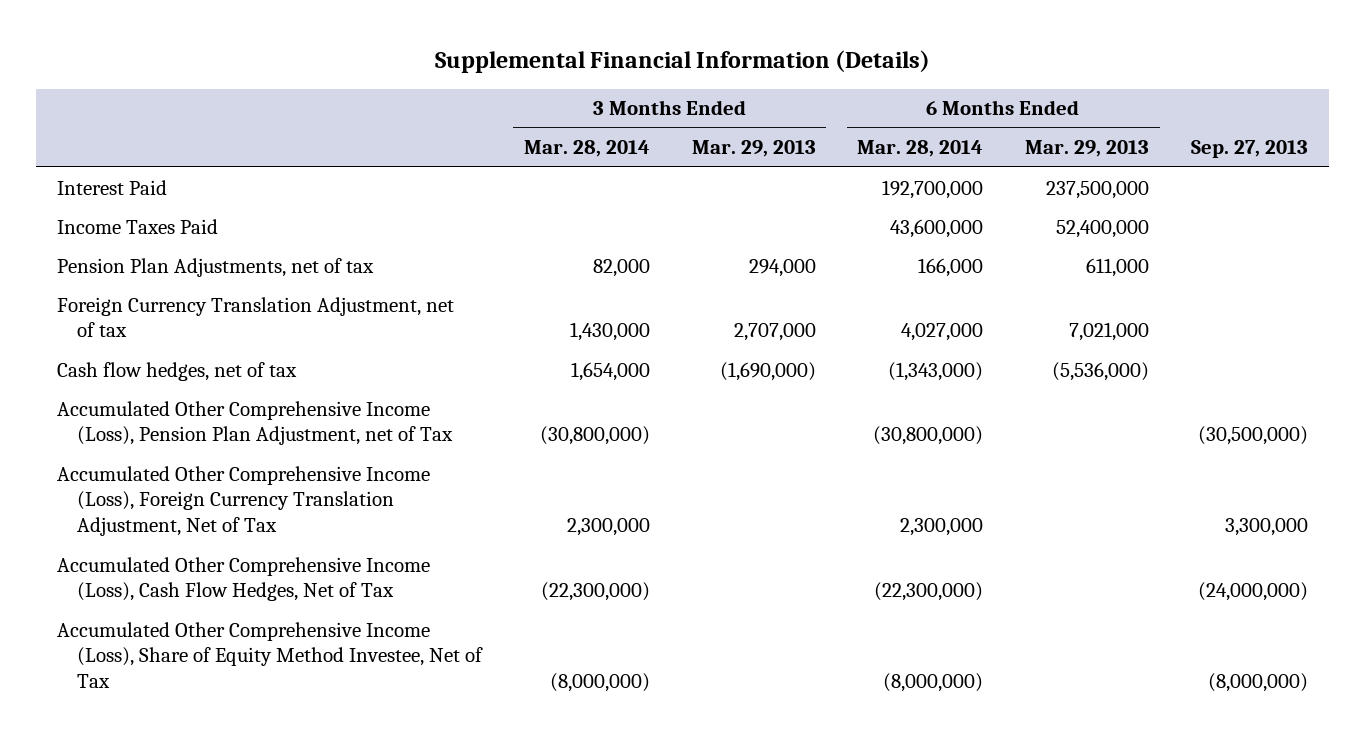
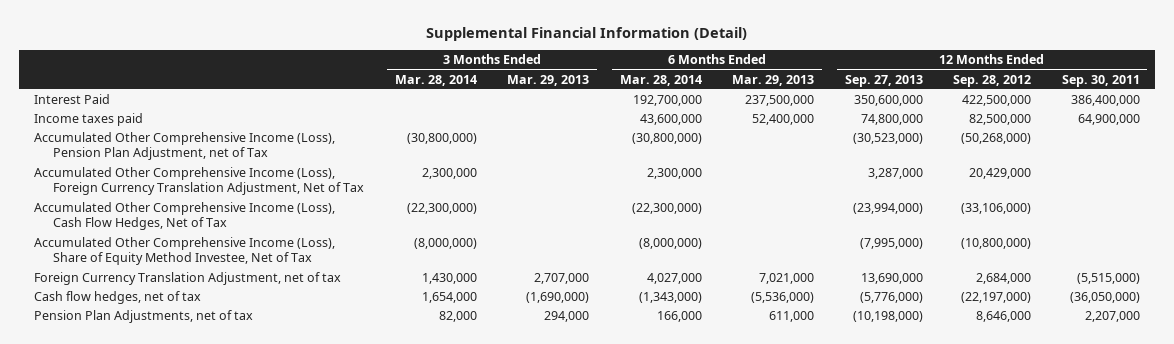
- Supplemental Financial Information (Details)
+ Supplemental Financial Information (Detail)
- | 3 Months Ended Mar. 28, 2014 | 3 Months Ended Mar. 29, 2013 | 6 Months Ended Mar. 28, 2014 | 6 Months Ended Mar. 29, 2013 | Sep. 27, 2013
+ | 3 Months Ended Mar. 28, 2014 | 3 Months Ended Mar. 29, 2013 | 6 Months Ended Mar. 28, 2014 | 6 Months Ended Mar. 29, 2013 | 12 Months Ended Sep. 27, 2013 | 12 Months Ended Sep. 28, 2012 | 12 Months Ended Sep. 30, 2011
- Income Taxes Paid | | | 43,600,000 | 52,400,000 |
+ Income taxes paid | | | 43,600,000 | 52,400,000 | 74,800,000 | 82,500,000 | 64,900,000
moved down: Foreign Currency Translation Adjustment, net of tax | 1,430,000 | 2,707,000 | 4,027,000 | 7,021,000 | 13,690,000 | 2,684,000 | (5,515,000)
moved down: Cash flow hedges, net of tax | 1,654,000 | (1,690,000) | (1,343,000) | (5,536,000) | (5,776,000) | (22,197,000) | (36,050,000)
moved down: Pension Plan Adjustments, net of tax | 82,000 | 294,000 | 166,000 | 611,000 | (10,198,000) | 8,646,000 | 2,207,000

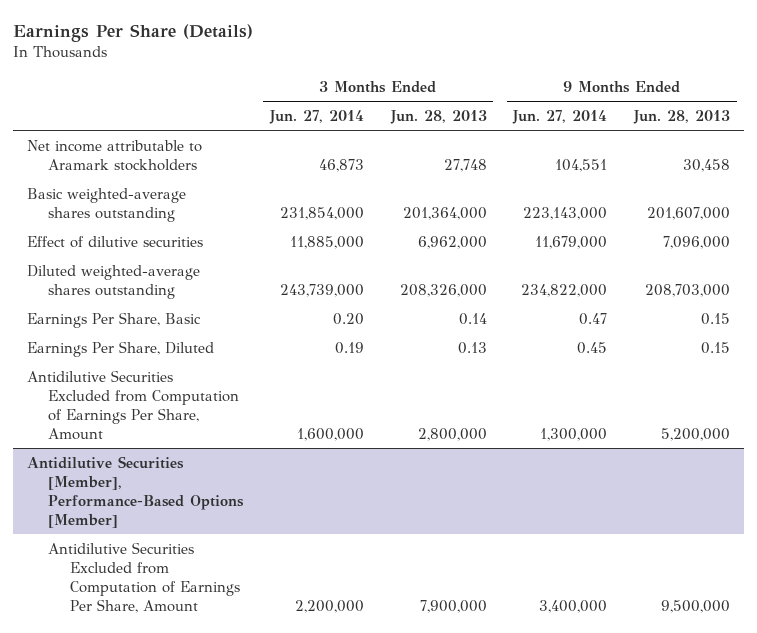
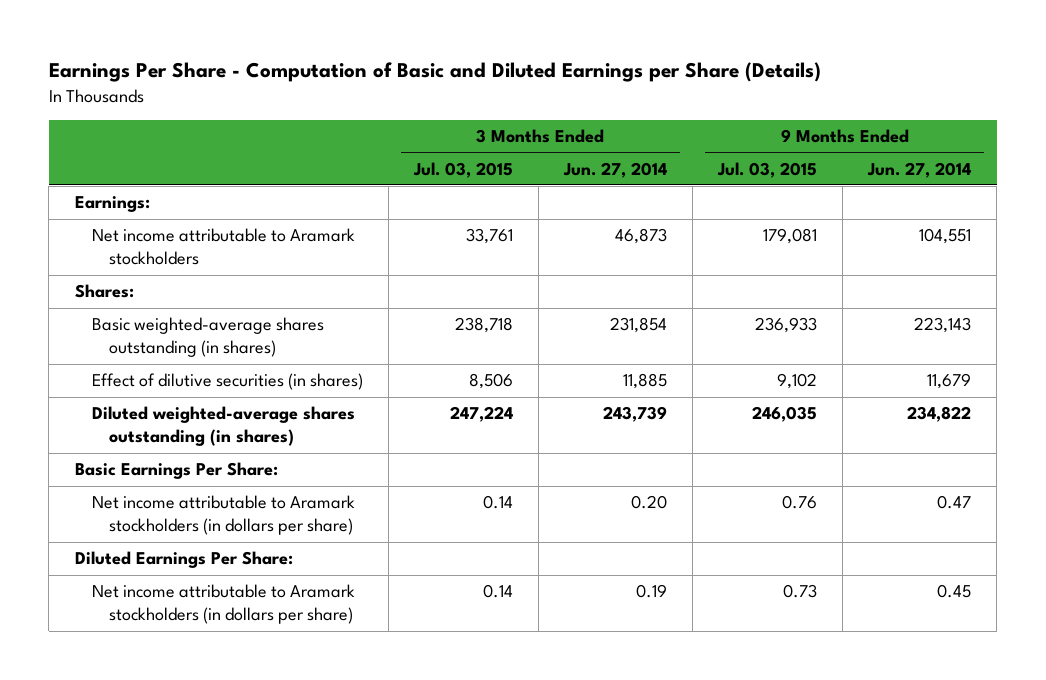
- Earnings Per Share (Details)
+ Earnings Per Share - Computation of Basic and Diluted Earnings per Share (Details)
- | 3 Months Ended Jun. 27, 2014 | 3 Months Ended Jun. 28, 2013 | 9 Months Ended Jun. 27, 2014 | 9 Months Ended Jun. 28, 2013
+ | 3 Months Ended Jul. 03, 2015 | 3 Months Ended Jun. 27, 2014 | 9 Months Ended Jul. 03, 2015 | 9 Months Ended Jun. 27, 2014
+ Earnings:
- Basic weighted-average shares outstanding | 231,854,000 | 201,364,000 | 223,143,000 | 201,607,000
- Effect of dilutive securities | 11,885,000 | 6,962,000 | 11,679,000 | 7,096,000
- Diluted weighted-average shares outstanding | 243,739,000 | 208,326,000 | 234,822,000 | 208,703,000
- Earnings Per Share, Basic | 0.20 | 0.14 | 0.47 | 0.15
- Earnings Per Share, Diluted | 0.19 | 0.13 | 0.45 | 0.15
- Antidilutive Securities Excluded from Computation of Earnings Per Share, Amount | 1,600,000 | 2,800,000 | 1,300,000 | 5,200,000
- Antidilutive Securities [Member], Performance-Based Options [Member]
- Antidilutive Securities Excluded from Computation of Earnings Per Share, Amount | 2,200,000 | 7,900,000 | 3,400,000 | 9,500,000
+ Shares:
+ Basic weighted-average shares outstanding (in shares) | 238,718 | 231,854 | 236,933 | 223,143
+ Effect of dilutive securities (in shares) | 8,506 | 11,885 | 9,102 | 11,679
+ Diluted weighted-average shares outstanding (in shares) | 247,224 | 243,739 | 246,035 | 234,822
+ Basic Earnings Per Share:
+ Net income attributable to Aramark stockholders (in dollars per share) | 0.14 | 0.20 | 0.76 | 0.47
+ Diluted Earnings Per Share:
+ Net income attributable to Aramark stockholders (in dollars per share) | 0.14 | 0.19 | 0.73 | 0.45

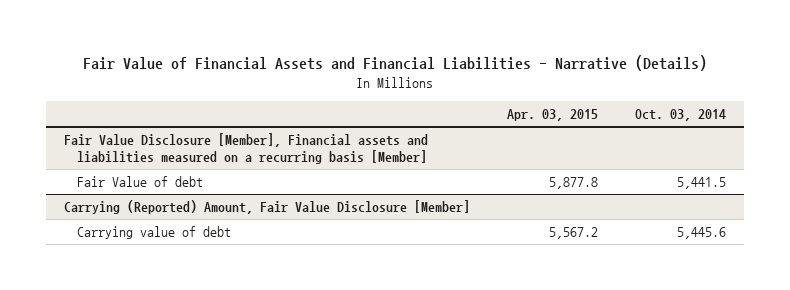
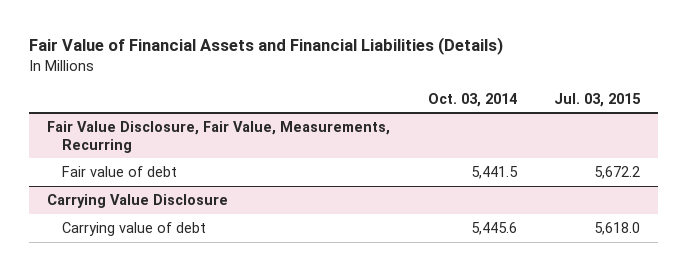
- Fair Value of Financial Assets and Financial Liabilities - Narrative (Details)
+ Fair Value of Financial Assets and Financial Liabilities (Details)
- | Apr. 03, 2015 | Oct. 03, 2014
+ | Oct. 03, 2014 | Jul. 03, 2015
- Fair Value Disclosure [Member], Financial assets and liabilities measured on a recurring basis [Member]
- Fair Value of debt | 5,877.8 | 5,441.5
- Carrying (Reported) Amount, Fair Value Disclosure [Member]
+ Fair Value Disclosure, Fair Value, Measurements, Recurring
+ Fair value of debt | 5,441.5 | 5,672.2
+ Carrying Value Disclosure

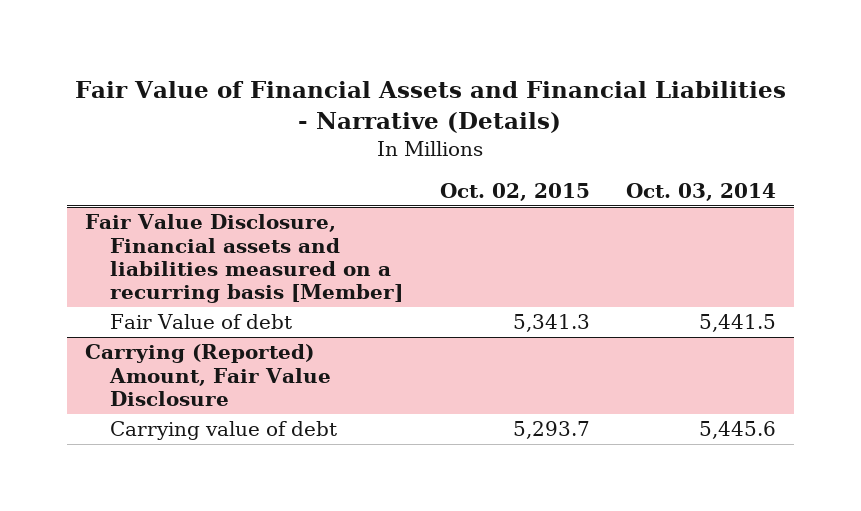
- Fair Value of Financial Assets and Financial Liabilities (Details)
+ Fair Value of Financial Assets and Financial Liabilities - Narrative (Details)
- | Oct. 03, 2014 | Jul. 03, 2015
+ | Oct. 02, 2015 | Oct. 03, 2014
- Fair Value Disclosure, Fair Value, Measurements, Recurring
- Fair value of debt | 5,441.5 | 5,672.2
- Carrying Value Disclosure
+ Fair Value Disclosure, Financial assets and liabilities measured on a recurring basis [Member]
+ Fair Value of debt | 5,341.3 | 5,441.5
+ Carrying (Reported) Amount, Fair Value Disclosure

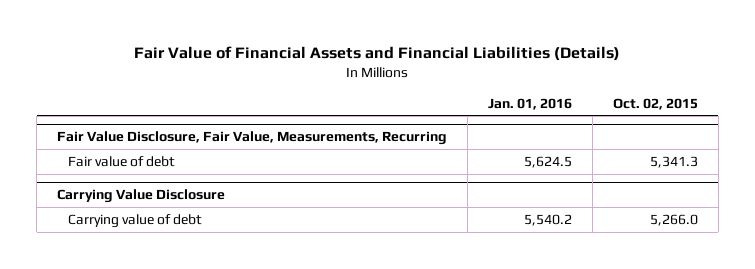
- Fair Value of Financial Assets and Financial Liabilities - Narrative (Details)
+ Fair Value of Financial Assets and Financial Liabilities (Details)
- | Oct. 02, 2015 | Oct. 03, 2014
+ | Jan. 01, 2016 | Oct. 02, 2015
- Fair Value Disclosure, Financial assets and liabilities measured on a recurring basis [Member]
- Fair Value of debt | 5,341.3 | 5,441.5
- Carrying (Reported) Amount, Fair Value Disclosure
- Carrying value of debt | 5,293.7 | 5,445.6
+ Fair Value Disclosure, Fair Value, Measurements, Recurring
+ Fair value of debt | 5,624.5 | 5,341.3
+ Carrying Value Disclosure
+ Carrying value of debt | 5,540.2 | 5,266.0

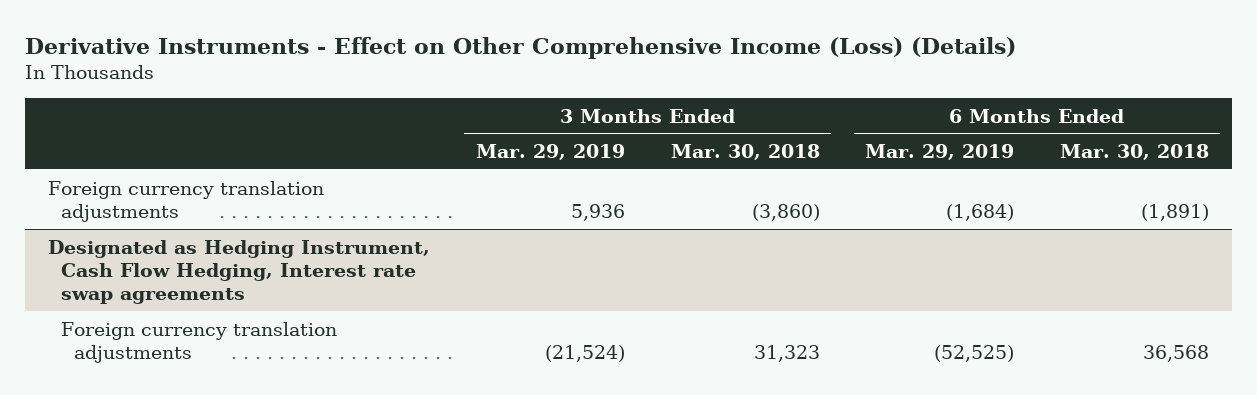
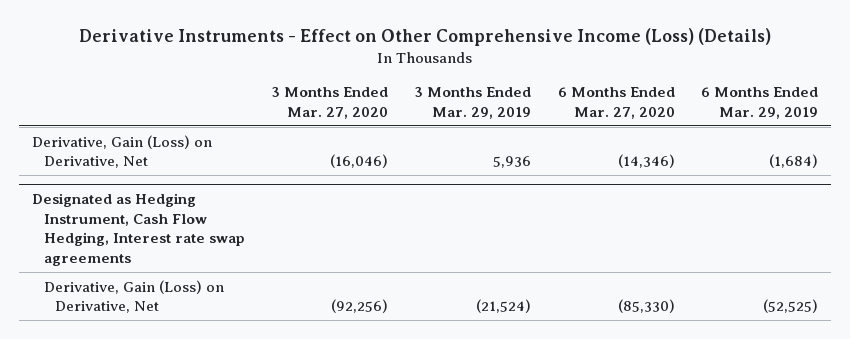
- | 3 Months Ended Mar. 29, 2019 | 3 Months Ended Mar. 30, 2018 | 6 Months Ended Mar. 29, 2019 | 6 Months Ended Mar. 30, 2018
+ | 3 Months Ended Mar. 27, 2020 | 3 Months Ended Mar. 29, 2019 | 6 Months Ended Mar. 27, 2020 | 6 Months Ended Mar. 29, 2019
- Foreign currency translation adjustments | 5,936 | (3,860) | (1,684) | (1,891)
+ Derivative, Gain (Loss) on Derivative, Net | (16,046) | 5,936 | (14,346) | (1,684)
@ Designated as Hedging Instrument, Cash Flow Hedging, Interest rate swap agreements
- Foreign currency translation adjustments | (21,524) | 31,323 | (52,525) | 36,568
+ Derivative, Gain (Loss) on Derivative, Net | (92,256) | (21,524) | (85,330) | (52,525)

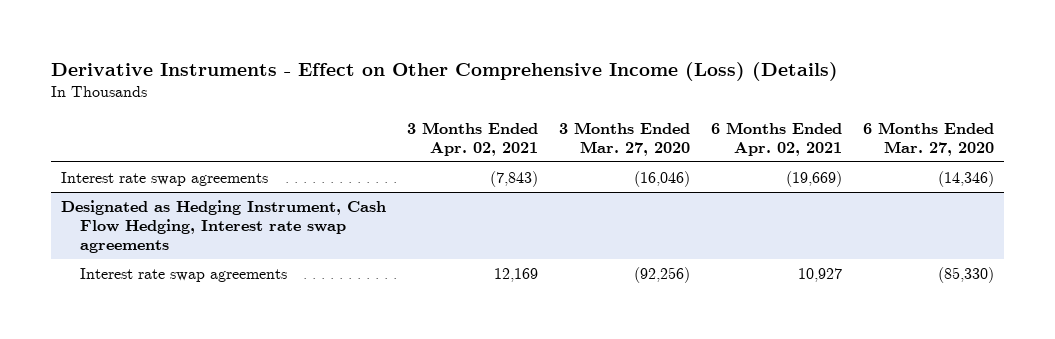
- | 3 Months Ended Mar. 27, 2020 | 3 Months Ended Mar. 29, 2019 | 6 Months Ended Mar. 27, 2020 | 6 Months Ended Mar. 29, 2019
+ | 3 Months Ended Apr. 02, 2021 | 3 Months Ended Mar. 27, 2020 | 6 Months Ended Apr. 02, 2021 | 6 Months Ended Mar. 27, 2020
- Derivative, Gain (Loss) on Derivative, Net | (16,046) | 5,936 | (14,346) | (1,684)
+ Interest rate swap agreements | (7,843) | (16,046) | (19,669) | (14,346)
@ Designated as Hedging Instrument, Cash Flow Hedging, Interest rate swap agreements
- Derivative, Gain (Loss) on Derivative, Net | (92,256) | (21,524) | (85,330) | (52,525)
+ Interest rate swap agreements | 12,169 | (92,256) | 10,927 | (85,330)

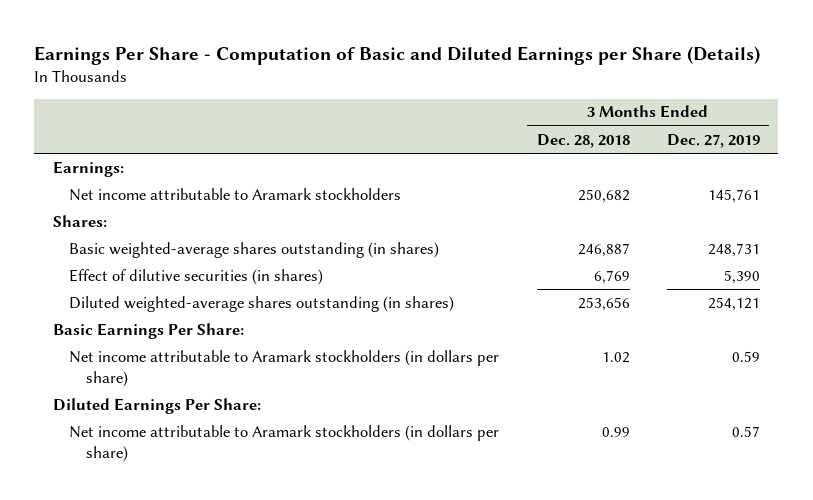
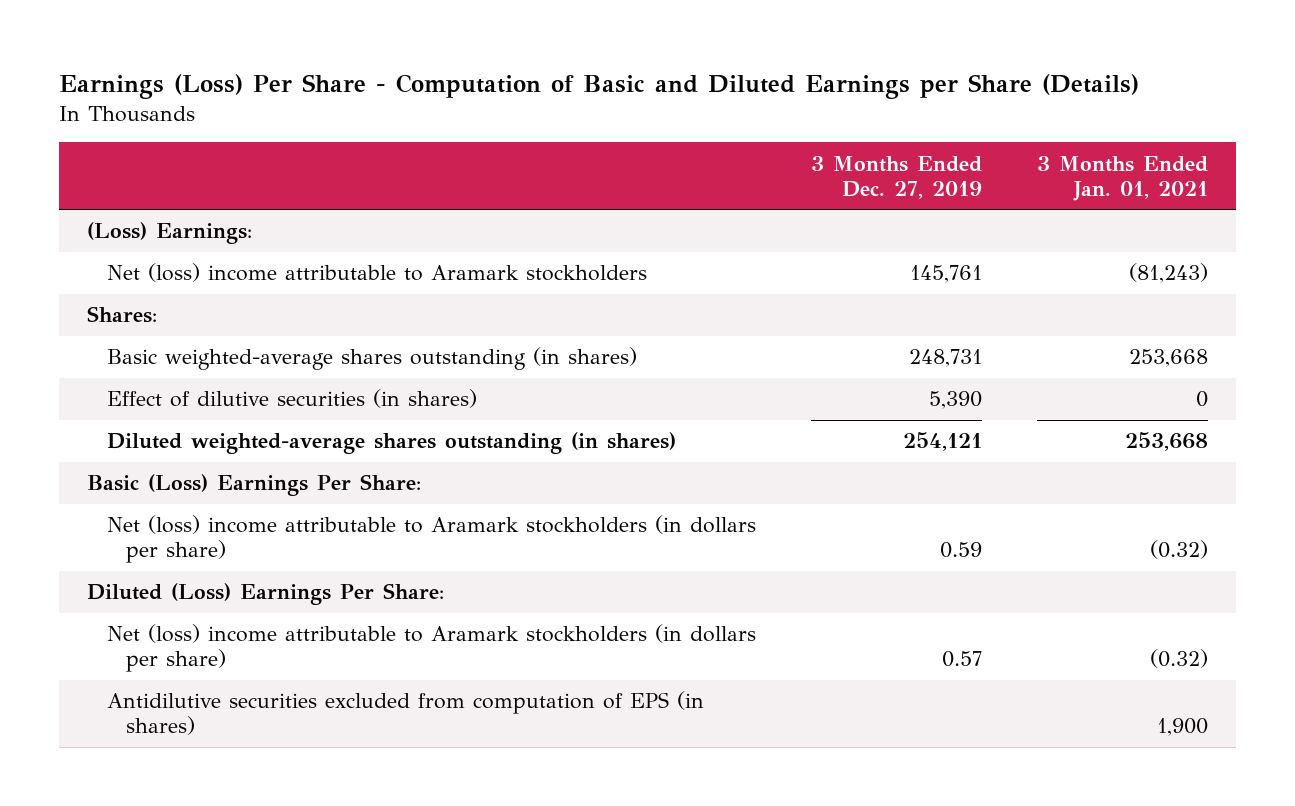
- Earnings Per Share - Computation of Basic and Diluted Earnings per Share (Details)
+ Earnings (Loss) Per Share - Computation of Basic and Diluted Earnings per Share (Details)
- | 3 Months Ended Dec. 28, 2018 | 3 Months Ended Dec. 27, 2019
+ | 3 Months Ended Dec. 27, 2019 | 3 Months Ended Jan. 01, 2021
- Earnings:
- Net income attributable to Aramark stockholders | 250,682 | 145,761
+ (Loss) Earnings:
+ Net (loss) income attributable to Aramark stockholders | 145,761 | (81,243)
- Basic Earnings Per Share:
- Net income attributable to Aramark stockholders (in dollars per share) | 1.02 | 0.59
- Diluted Earnings Per Share:
- Net income attributable to Aramark stockholders (in dollars per share) | 0.99 | 0.57
+ Basic (Loss) Earnings Per Share:
+ Net (loss) income attributable to Aramark stockholders (in dollars per share) | 0.59 | (0.32)
+ Diluted (Loss) Earnings Per Share:
+ Net (loss) income attributable to Aramark stockholders (in dollars per share) | 0.57 | (0.32)
+ Antidilutive securities excluded from computation of EPS (in shares) | | 1,900

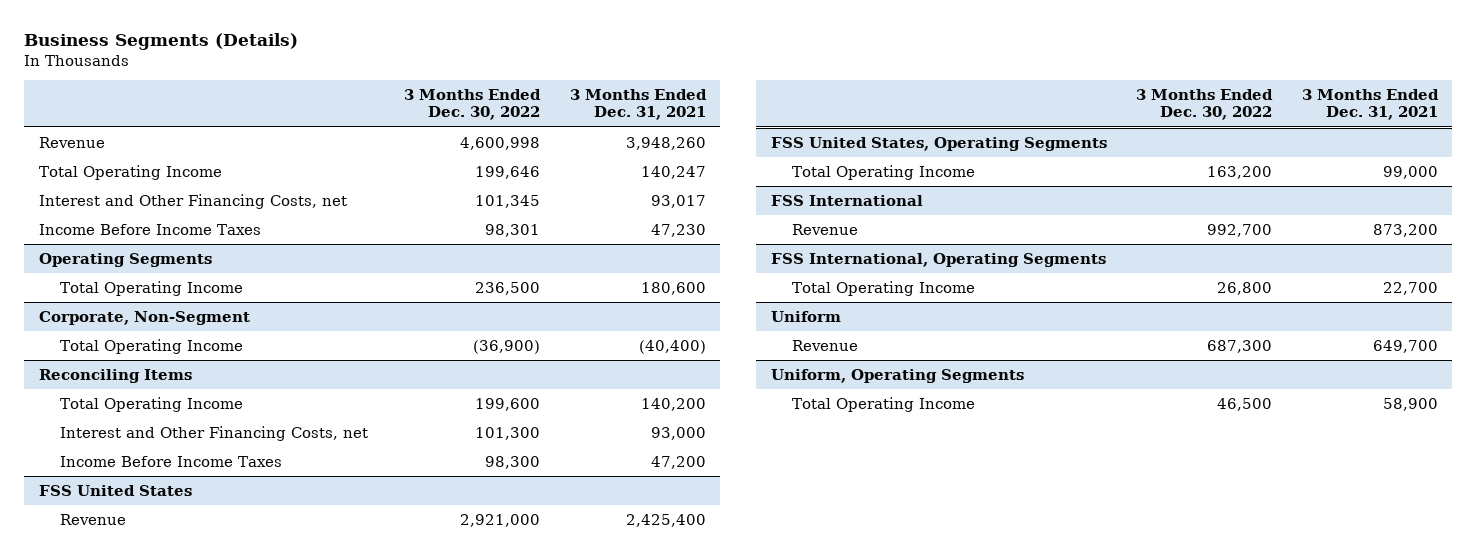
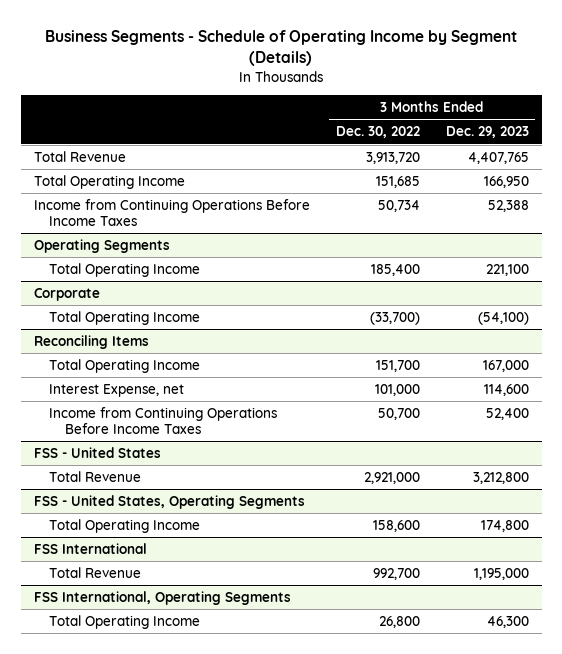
- Business Segments (Details)
+ Business Segments - Schedule of Operating Income by Segment (Details)
- | 3 Months Ended Dec. 30, 2022 | 3 Months Ended Dec. 31, 2021
+ | 3 Months Ended Dec. 30, 2022 | 3 Months Ended Dec. 29, 2023
- Revenue | 4,600,998 | 3,948,260
- Total Operating Income | 199,646 | 140,247
- Interest and Other Financing Costs, net | 101,345 | 93,017
- Income Before Income Taxes | 98,301 | 47,230
+ Total Revenue | 3,913,720 | 4,407,765
+ Total Operating Income | 151,685 | 166,950
+ Income from Continuing Operations Before Income Taxes | 50,734 | 52,388
@ Operating Segments
- Total Operating Income | 236,500 | 180,600
- Corporate, Non-Segment
- Total Operating Income | (36,900) | (40,400)
@ Operating Segments
+ Total Operating Income | 185,400 | 221,100
+ Corporate
+ Total Operating Income | (33,700) | (54,100)
@ Reconciling Items
- Total Operating Income | 199,600 | 140,200
- Interest and Other Financing Costs, net | 101,300 | 93,000
- Income Before Income Taxes | 98,300 | 47,200
- FSS United States
- Revenue | 2,921,000 | 2,425,400
- FSS United States, Operating Segments
- Total Operating Income | 163,200 | 99,000
@ Reconciling Items
+ Total Operating Income | 151,700 | 167,000
+ Interest Expense, net | 101,000 | 114,600
+ Income from Continuing Operations Before Income Taxes | 50,700 | 52,400
+ FSS - United States
+ Total Revenue | 2,921,000 | 3,212,800
+ FSS - United States, Operating Segments
+ Total Operating Income | 158,600 | 174,800
@ FSS International
- Revenue | 992,700 | 873,200
+ Total Revenue | 992,700 | 1,195,000
- Uniform
- Revenue | 687,300 | 649,700
- Uniform, Operating Segments
- Total Operating Income | 46,500 | 58,900

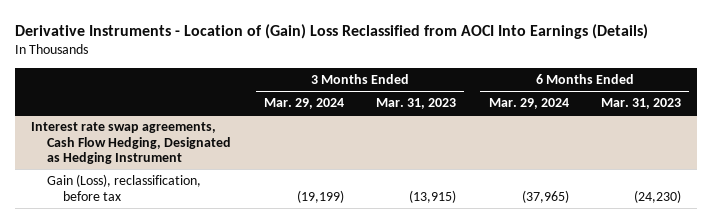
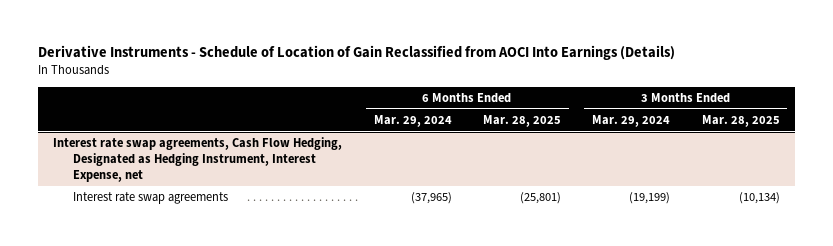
- Derivative Instruments - Location of (Gain) Loss Reclassified from AOCI Into Earnings (Details)
+ Derivative Instruments - Schedule of Location of Gain Reclassified from AOCI Into Earnings (Details)
- | 3 Months Ended Mar. 29, 2024 | 3 Months Ended Mar. 31, 2023 | 6 Months Ended Mar. 29, 2024 | 6 Months Ended Mar. 31, 2023
+ | 6 Months Ended Mar. 29, 2024 | 6 Months Ended Mar. 28, 2025 | 3 Months Ended Mar. 29, 2024 | 3 Months Ended Mar. 28, 2025
- Interest rate swap agreements, Cash Flow Hedging, Designated as Hedging Instrument
- Gain (Loss), reclassification, before tax | (19,199) | (13,915) | (37,965) | (24,230)
+ Interest rate swap agreements, Cash Flow Hedging, Designated as Hedging Instrument, Interest Expense, net
+ Interest rate swap agreements | (37,965) | (25,801) | (19,199) | (10,134)

